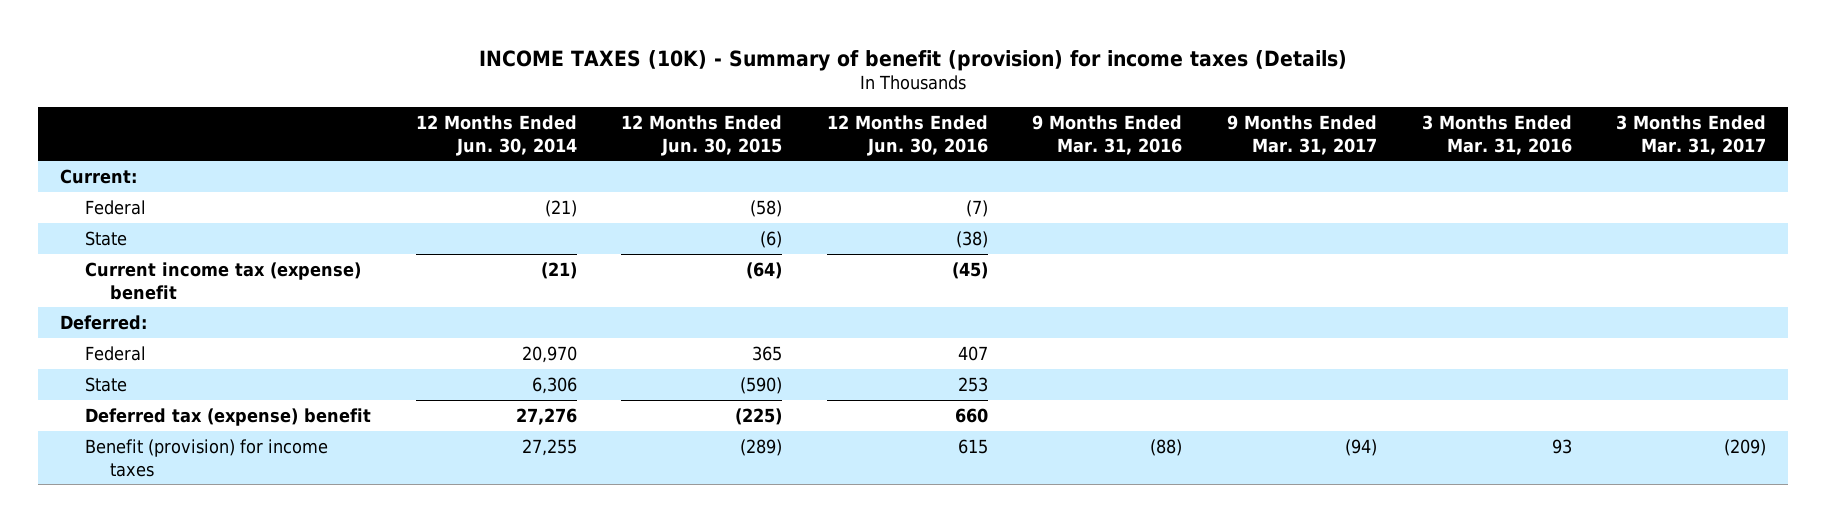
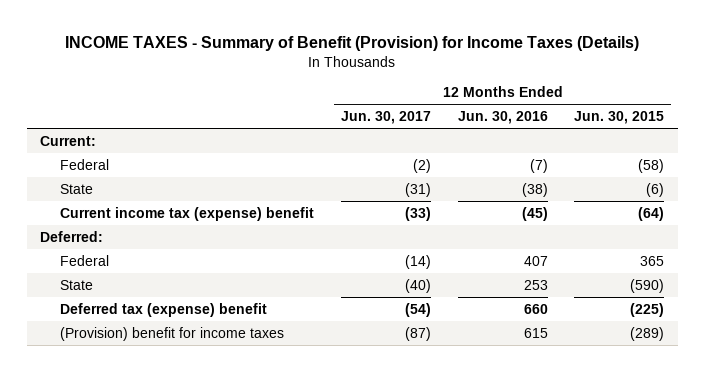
- INCOME TAXES (10K) - Summary of benefit (provision) for income taxes (Details)
+ INCOME TAXES - Summary of Benefit (Provision) for Income Taxes (Details)
- | 12 Months Ended Jun. 30, 2014 | 12 Months Ended Jun. 30, 2015 | 12 Months Ended Jun. 30, 2016 | 9 Months Ended Mar. 31, 2016 | 9 Months Ended Mar. 31, 2017 | 3 Months Ended Mar. 31, 2016 | 3 Months Ended Mar. 31, 2017
+ | 12 Months Ended Jun. 30, 2017 | 12 Months Ended Jun. 30, 2016 | 12 Months Ended Jun. 30, 2015
- Benefit (provision) for income taxes | 27,255 | (289) | 615 | (88) | (94) | 93 | (209)
+ (Provision) benefit for income taxes | (87) | 615 | (289)

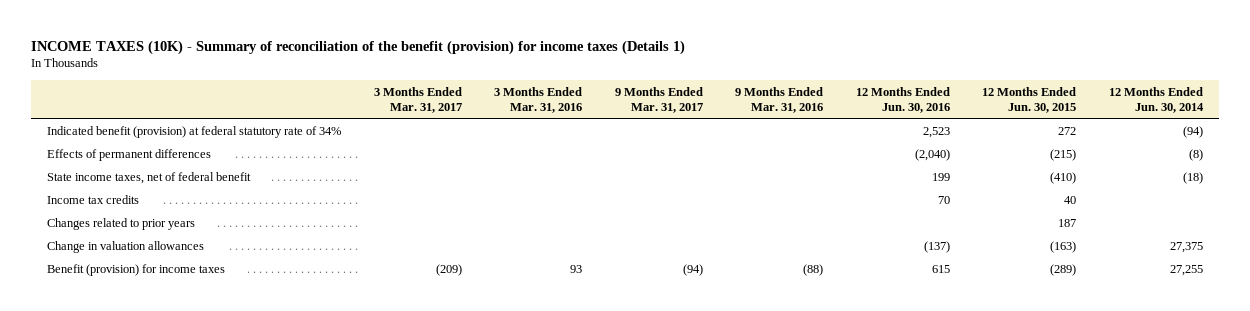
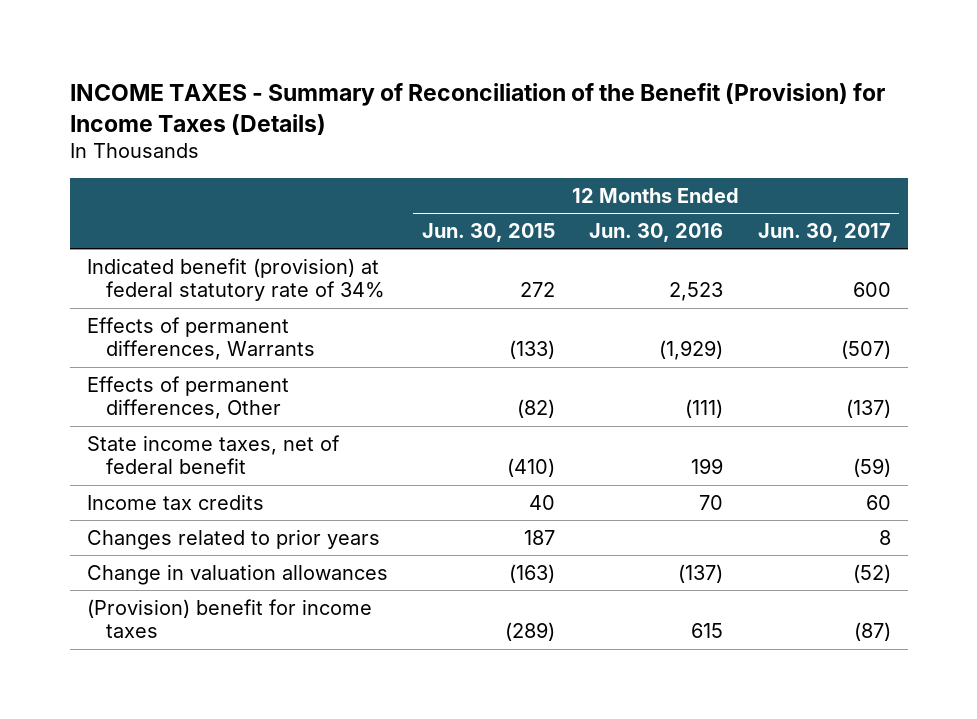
- INCOME TAXES (10K) - Summary of reconciliation of the benefit (provision) for income taxes (Details 1)
+ INCOME TAXES - Summary of Reconciliation of the Benefit (Provision) for Income Taxes (Details)
- | 3 Months Ended Mar. 31, 2017 | 3 Months Ended Mar. 31, 2016 | 9 Months Ended Mar. 31, 2017 | 9 Months Ended Mar. 31, 2016 | 12 Months Ended Jun. 30, 2016 | 12 Months Ended Jun. 30, 2015 | 12 Months Ended Jun. 30, 2014
+ | 12 Months Ended Jun. 30, 2015 | 12 Months Ended Jun. 30, 2016 | 12 Months Ended Jun. 30, 2017
- Effects of permanent differences | | | | | (2,040) | (215) | (8)
+ Effects of permanent differences, Warrants | (133) | (1,929) | (507)
+ Effects of permanent differences, Other | (82) | (111) | (137)
- Benefit (provision) for income taxes | (209) | 93 | (94) | (88) | 615 | (289) | 27,255
+ (Provision) benefit for income taxes | (289) | 615 | (87)

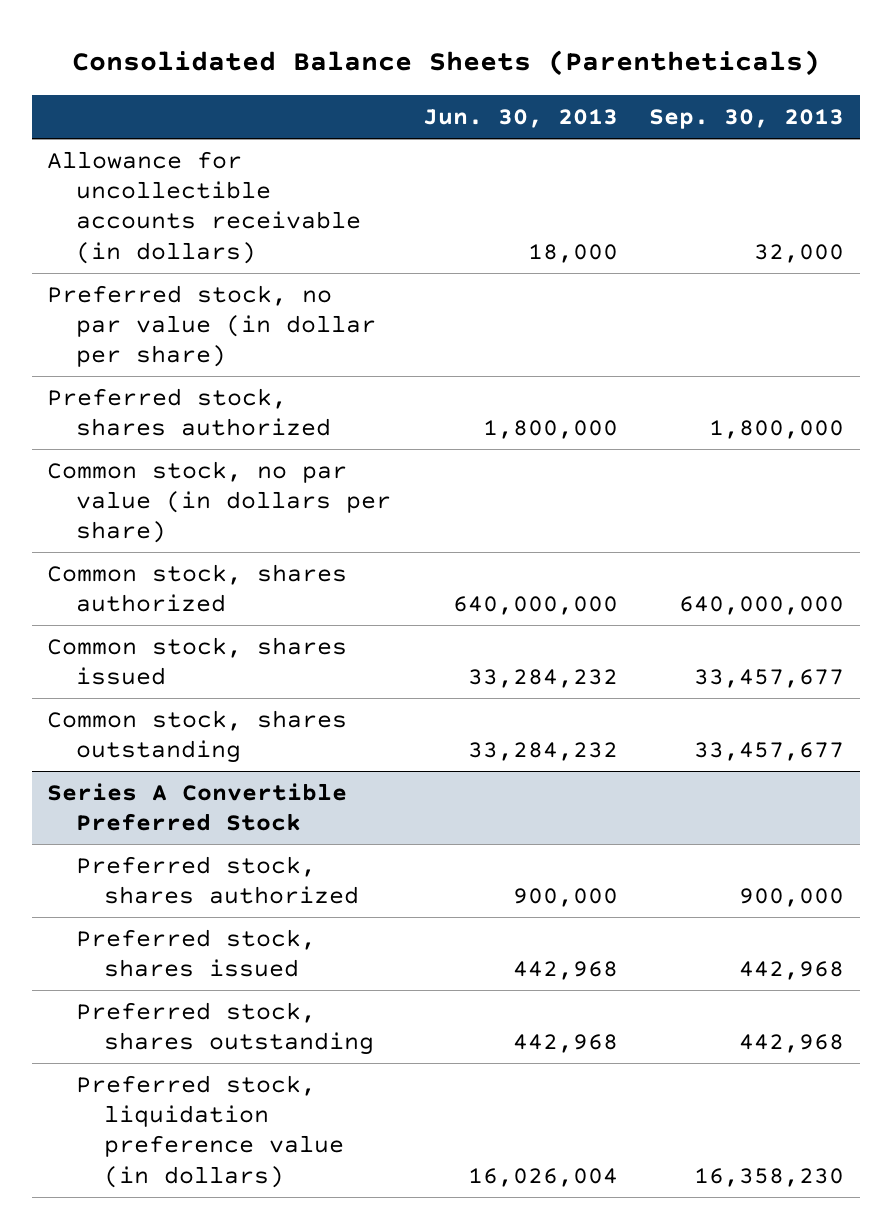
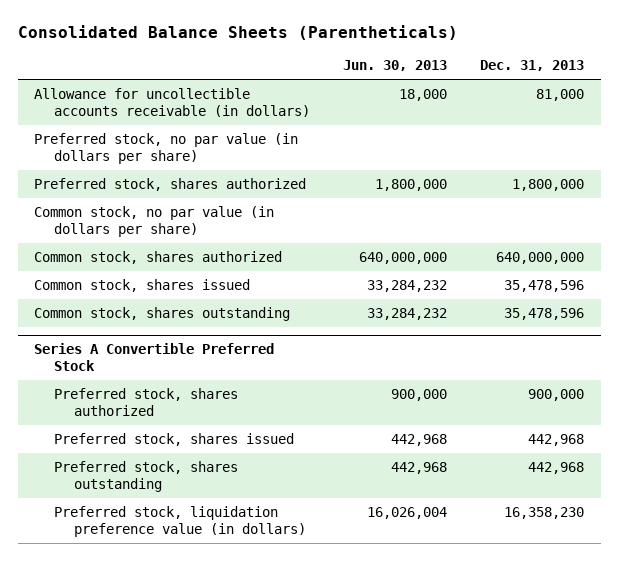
- | Jun. 30, 2013 | Sep. 30, 2013
+ | Jun. 30, 2013 | Dec. 31, 2013
- Preferred stock, no par value (in dollar per share)
+ Preferred stock, no par value (in dollars per share)

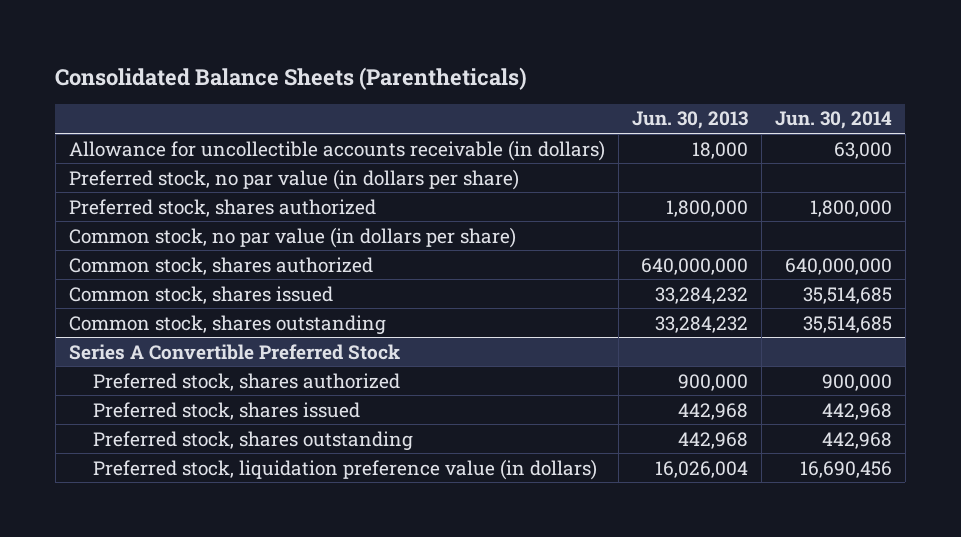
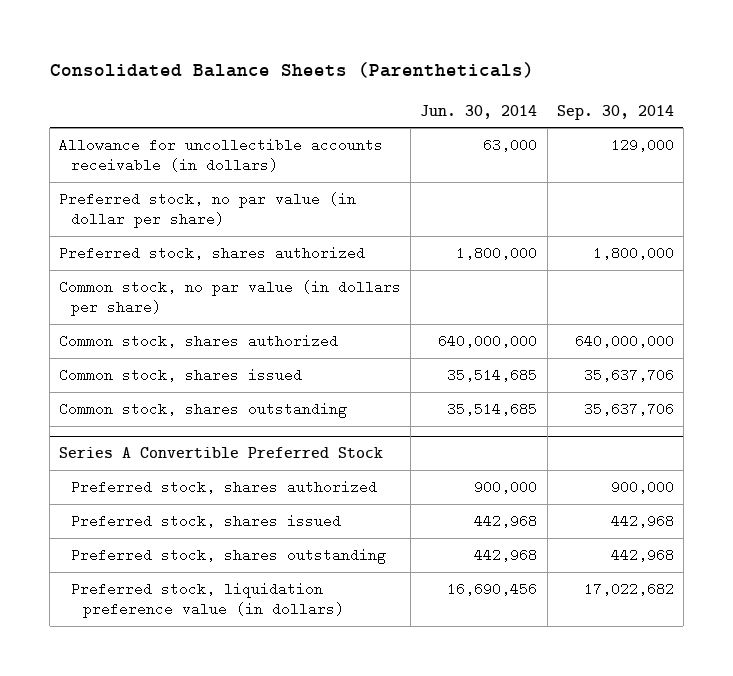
- | Jun. 30, 2013 | Jun. 30, 2014
+ | Jun. 30, 2014 | Sep. 30, 2014
- Preferred stock, no par value (in dollars per share)
+ Preferred stock, no par value (in dollar per share)

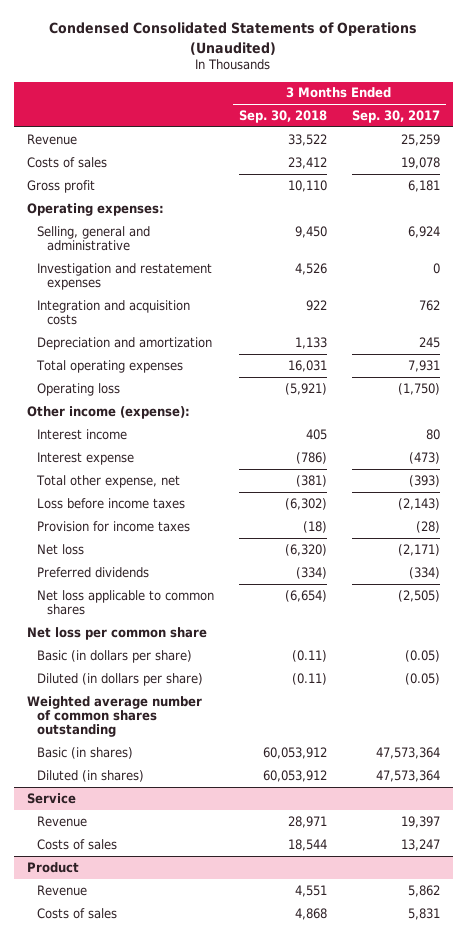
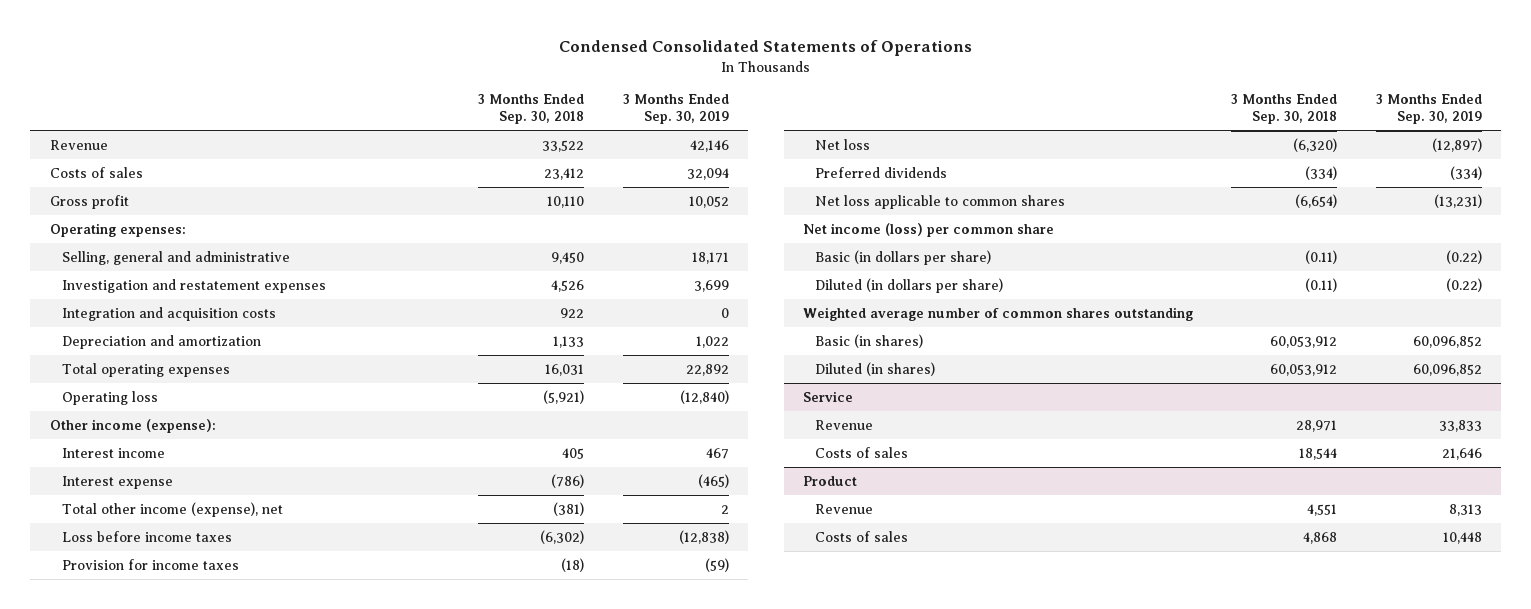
- Condensed Consolidated Statements of Operations (Unaudited)
+ Condensed Consolidated Statements of Operations
- | 3 Months Ended Sep. 30, 2018 | 3 Months Ended Sep. 30, 2017
+ | 3 Months Ended Sep. 30, 2018 | 3 Months Ended Sep. 30, 2019
- Total other expense, net | (381) | (393)
+ Total other income (expense), net | (381) | 2
- Net loss per common share
+ Net income (loss) per common share

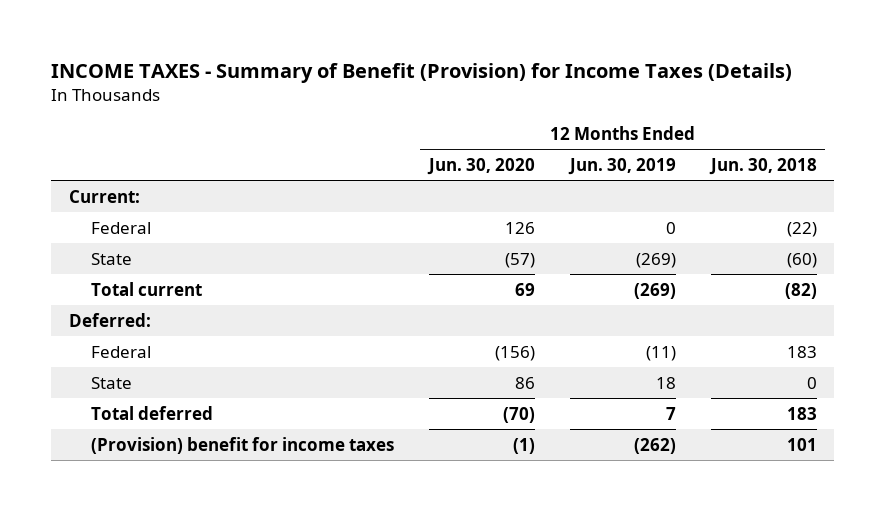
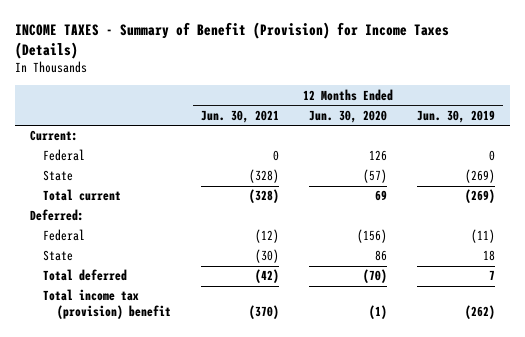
- | 12 Months Ended Jun. 30, 2020 | 12 Months Ended Jun. 30, 2019 | 12 Months Ended Jun. 30, 2018
+ | 12 Months Ended Jun. 30, 2021 | 12 Months Ended Jun. 30, 2020 | 12 Months Ended Jun. 30, 2019
- (Provision) benefit for income taxes | (1) | (262) | 101
+ Total income tax (provision) benefit | (370) | (1) | (262)

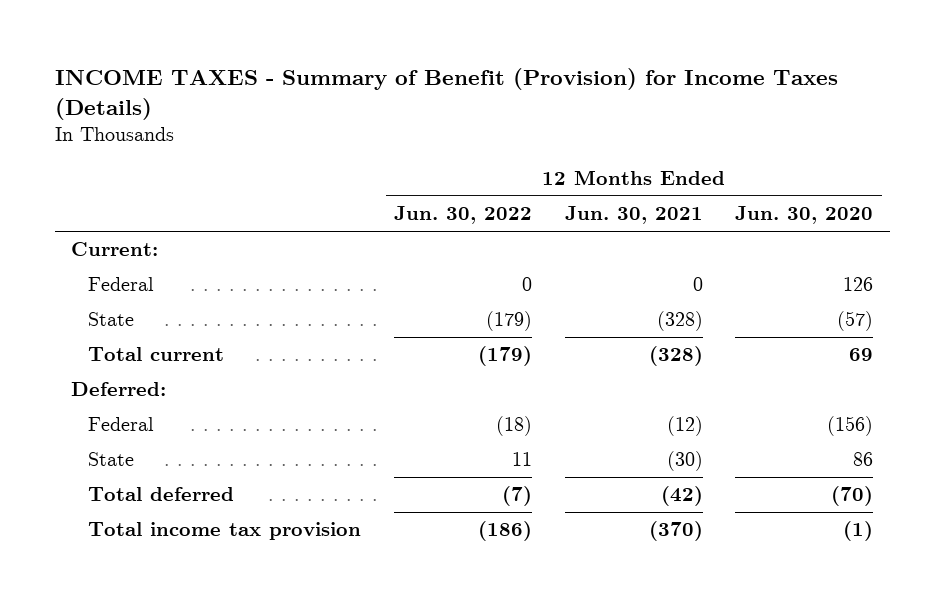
- | 12 Months Ended Jun. 30, 2021 | 12 Months Ended Jun. 30, 2020 | 12 Months Ended Jun. 30, 2019
+ | 12 Months Ended Jun. 30, 2022 | 12 Months Ended Jun. 30, 2021 | 12 Months Ended Jun. 30, 2020
- Total income tax (provision) benefit | (370) | (1) | (262)
+ Total income tax provision | (186) | (370) | (1)

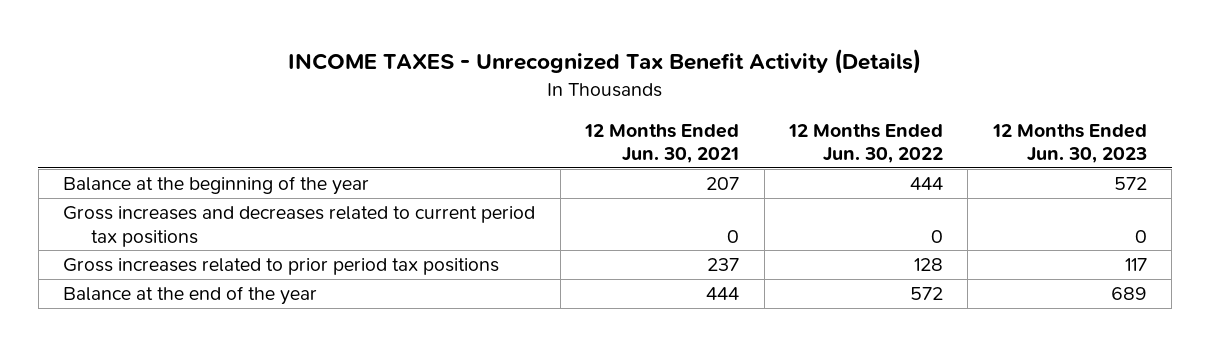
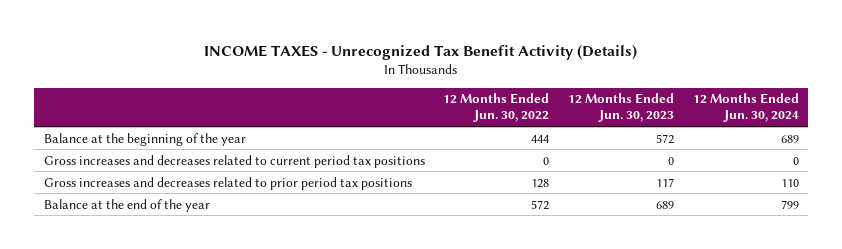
- | 12 Months Ended Jun. 30, 2021 | 12 Months Ended Jun. 30, 2022 | 12 Months Ended Jun. 30, 2023
+ | 12 Months Ended Jun. 30, 2022 | 12 Months Ended Jun. 30, 2023 | 12 Months Ended Jun. 30, 2024
- Gross increases related to prior period tax positions | 237 | 128 | 117
+ Gross increases and decreases related to prior period tax positions | 128 | 117 | 110

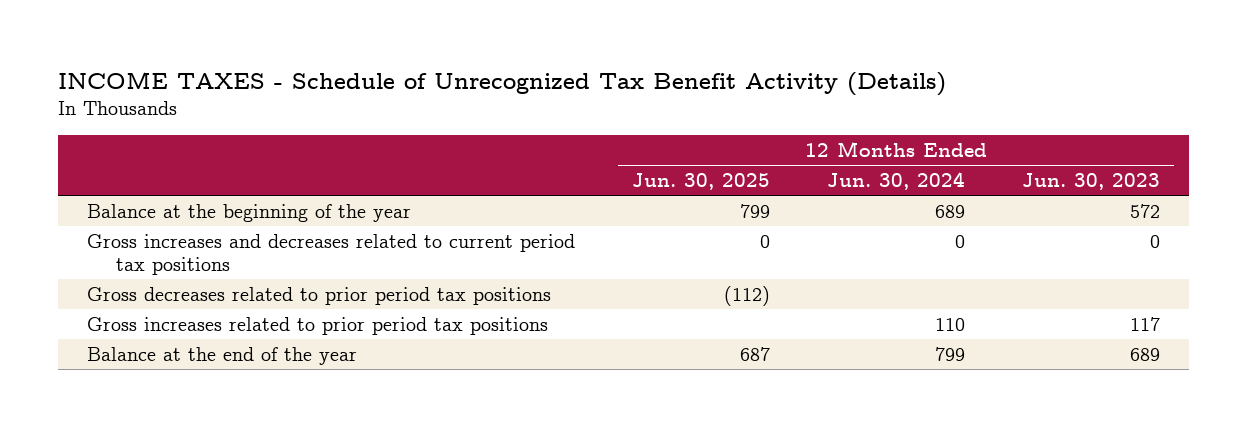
- INCOME TAXES - Unrecognized Tax Benefit Activity (Details)
+ INCOME TAXES - Schedule of Unrecognized Tax Benefit Activity (Details)
- | 12 Months Ended Jun. 30, 2022 | 12 Months Ended Jun. 30, 2023 | 12 Months Ended Jun. 30, 2024
+ | 12 Months Ended Jun. 30, 2025 | 12 Months Ended Jun. 30, 2024 | 12 Months Ended Jun. 30, 2023
- Gross increases and decreases related to prior period tax positions | 128 | 117 | 110
+ Gross decreases related to prior period tax positions | (112) | |
+ Gross increases related to prior period tax positions | | 110 | 117

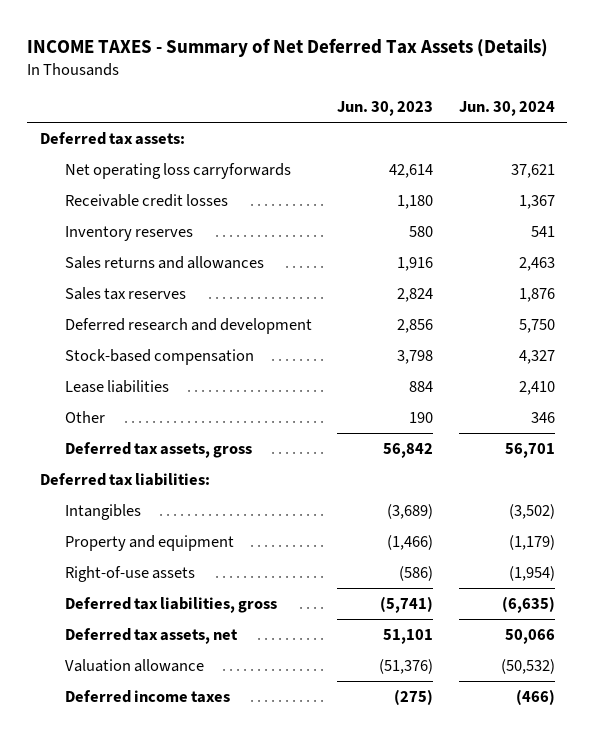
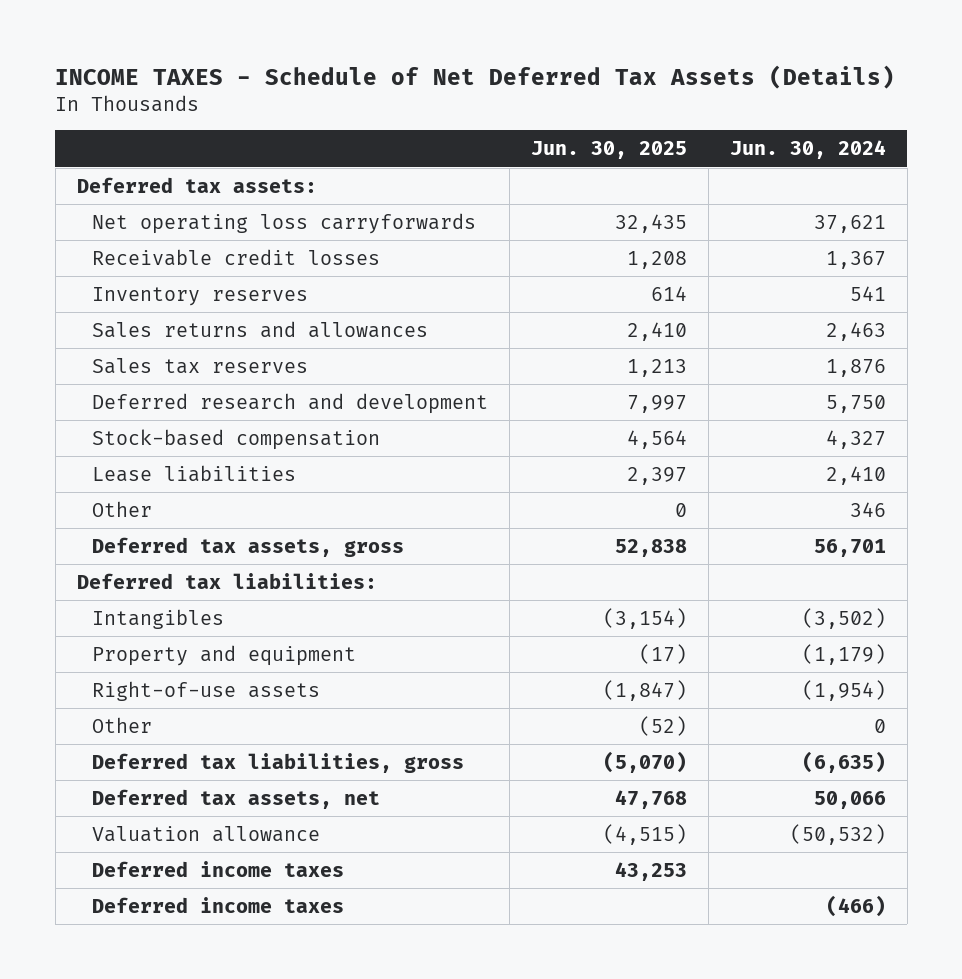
- INCOME TAXES - Summary of Net Deferred Tax Assets (Details)
+ INCOME TAXES - Schedule of Net Deferred Tax Assets (Details)
- | Jun. 30, 2023 | Jun. 30, 2024
+ | Jun. 30, 2025 | Jun. 30, 2024
+ Other | (52) | 0
+ Deferred income taxes | 43,253 |

